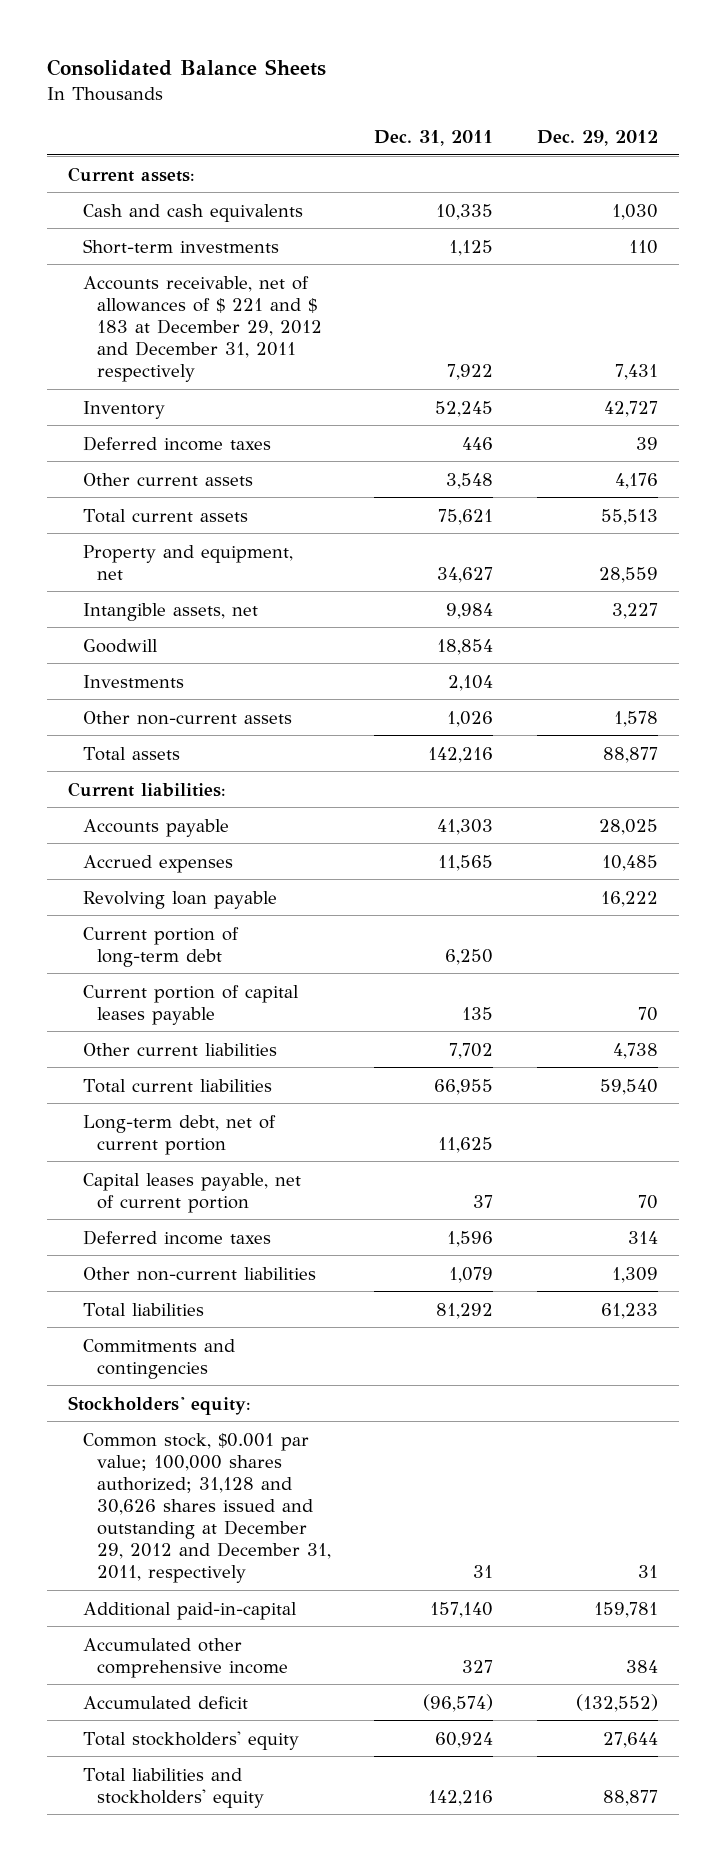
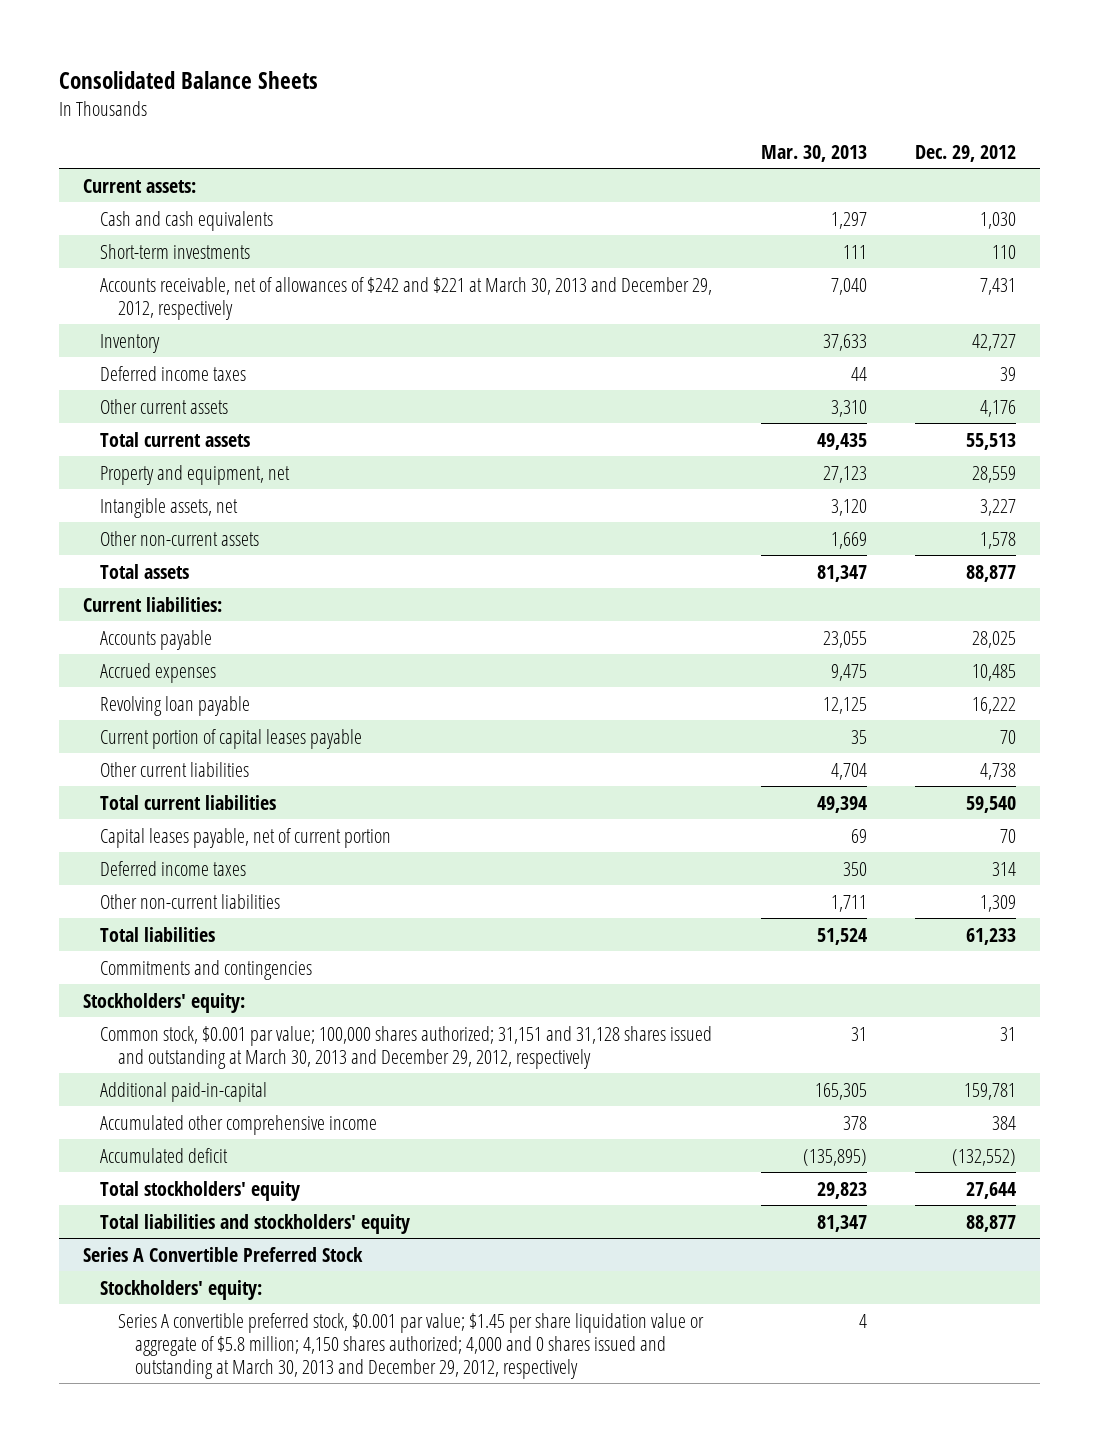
- | Dec. 31, 2011 | Dec. 29, 2012
+ | Mar. 30, 2013 | Dec. 29, 2012
- Accounts receivable, net of allowances of $ 221 and $ 183 at December 29, 2012 and December 31, 2011 respectively | 7,922 | 7,431
+ Accounts receivable, net of allowances of $242 and $221 at March 30, 2013 and December 29, 2012, respectively | 7,040 | 7,431
- Goodwill | 18,854 |
- Investments | 2,104 |
- Current portion of long-term debt | 6,250 |
- Long-term debt, net of current portion | 11,625 |
- Common stock, $0.001 par value; 100,000 shares authorized; 31,128 and 30,626 shares issued and outstanding at December 29, 2012 and December 31, 2011, respectively | 31 | 31
+ Common stock, $0.001 par value; 100,000 shares authorized; 31,151 and 31,128 shares issued and outstanding at March 30, 2013 and December 29, 2012, respectively | 31 | 31
+ Series A Convertible Preferred Stock
+ Stockholders' equity:
+ Series A convertible preferred stock, $0.001 par value; $1.45 per share liquidation value or aggregate of $5.8 million; 4,150 shares authorized; 4,000 and 0 shares issued and outstanding at March 30, 2013 and December 29, 2012, respectively | 4 |

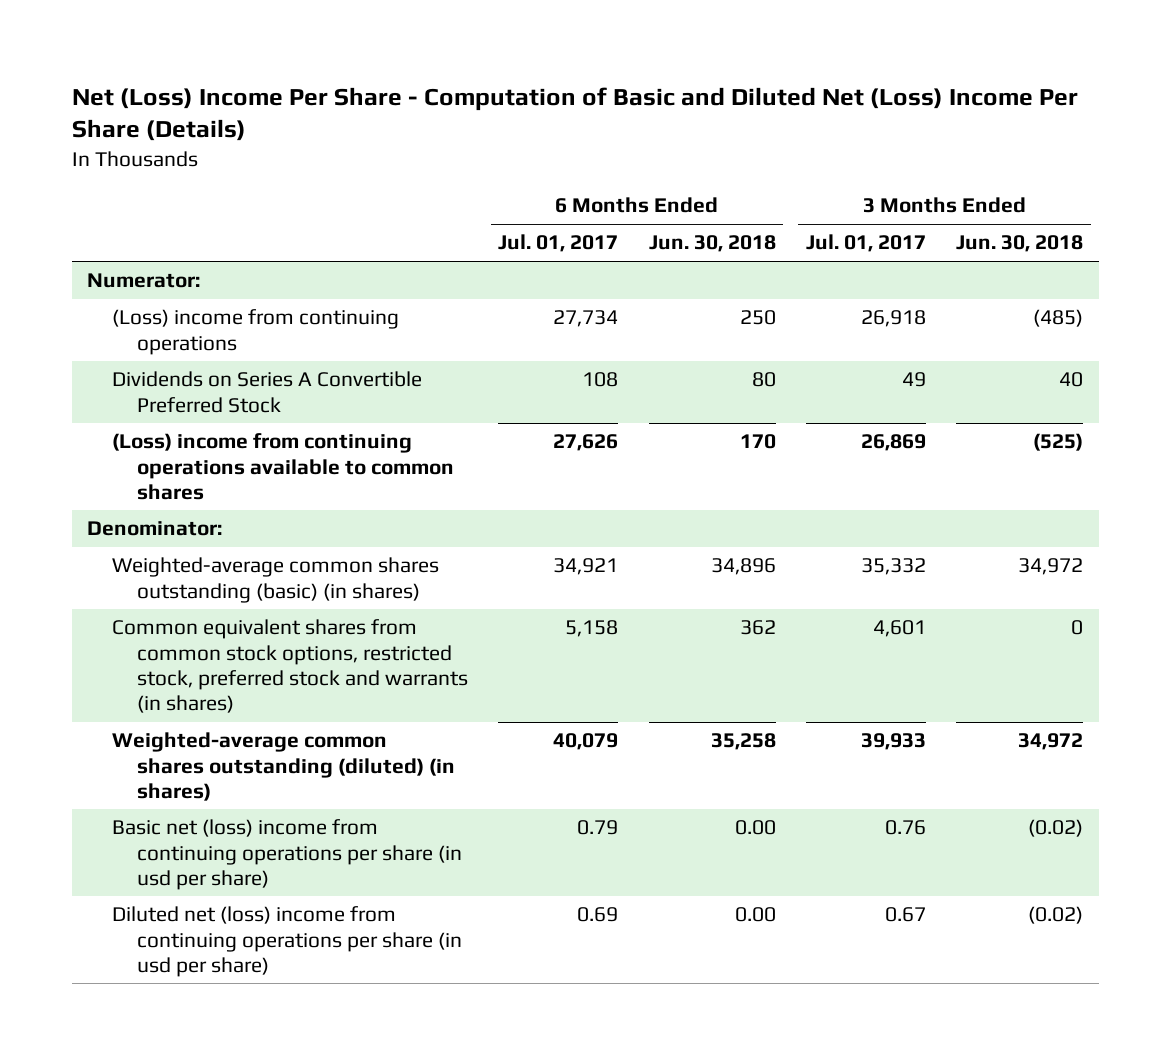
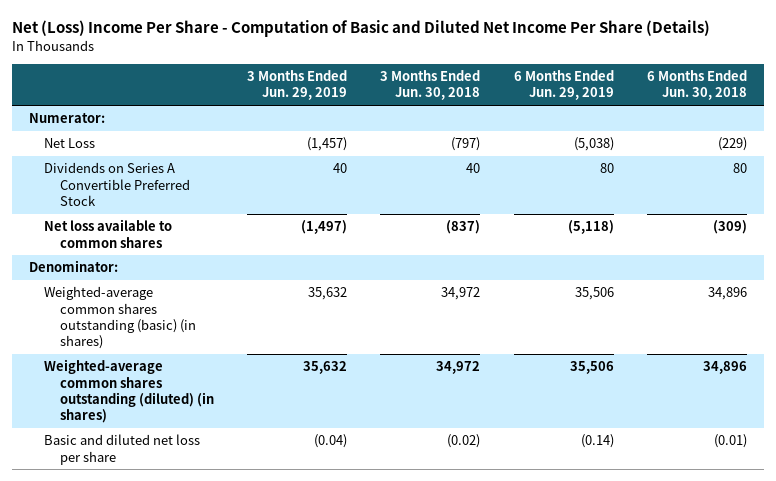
- Net (Loss) Income Per Share - Computation of Basic and Diluted Net (Loss) Income Per Share (Details)
+ Net (Loss) Income Per Share - Computation of Basic and Diluted Net Income Per Share (Details)
- | 6 Months Ended Jul. 01, 2017 | 6 Months Ended Jun. 30, 2018 | 3 Months Ended Jul. 01, 2017 | 3 Months Ended Jun. 30, 2018
+ | 3 Months Ended Jun. 29, 2019 | 3 Months Ended Jun. 30, 2018 | 6 Months Ended Jun. 29, 2019 | 6 Months Ended Jun. 30, 2018
- (Loss) income from continuing operations | 27,734 | 250 | 26,918 | (485)
+ Net Loss | (1,457) | (797) | (5,038) | (229)
- (Loss) income from continuing operations available to common shares | 27,626 | 170 | 26,869 | (525)
+ Net loss available to common shares | (1,497) | (837) | (5,118) | (309)
- Common equivalent shares from common stock options, restricted stock, preferred stock and warrants (in shares) | 5,158 | 362 | 4,601 | 0
- Weighted-average common shares outstanding (diluted) (in shares) | 40,079 | 35,258 | 39,933 | 34,972
- Basic net (loss) income from continuing operations per share (in usd per share) | 0.79 | 0.00 | 0.76 | (0.02)
- Diluted net (loss) income from continuing operations per share (in usd per share) | 0.69 | 0.00 | 0.67 | (0.02)
+ Weighted-average common shares outstanding (diluted) (in shares) | 35,632 | 34,972 | 35,506 | 34,896
+ Basic and diluted net loss per share | (0.04) | (0.02) | (0.14) | (0.01)

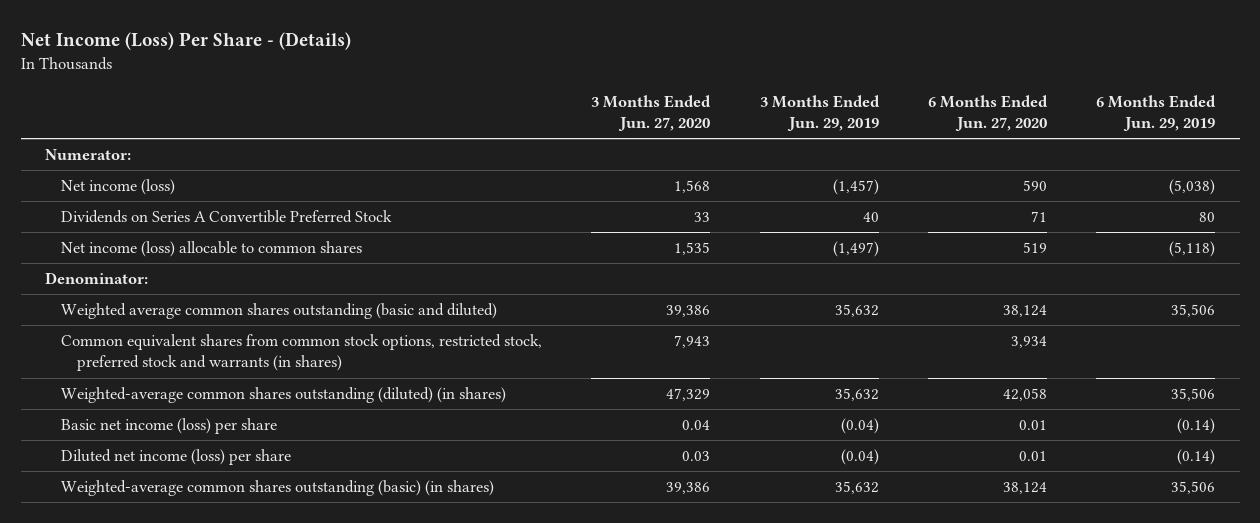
- Net (Loss) Income Per Share - Computation of Basic and Diluted Net Income Per Share (Details)
+ Net Income (Loss) Per Share - (Details)
- | 3 Months Ended Jun. 29, 2019 | 3 Months Ended Jun. 30, 2018 | 6 Months Ended Jun. 29, 2019 | 6 Months Ended Jun. 30, 2018
+ | 3 Months Ended Jun. 27, 2020 | 3 Months Ended Jun. 29, 2019 | 6 Months Ended Jun. 27, 2020 | 6 Months Ended Jun. 29, 2019
- Net Loss | (1,457) | (797) | (5,038) | (229)
+ Net income (loss) | 1,568 | (1,457) | 590 | (5,038)
- Net loss available to common shares | (1,497) | (837) | (5,118) | (309)
+ Net income (loss) allocable to common shares | 1,535 | (1,497) | 519 | (5,118)
+ Weighted average common shares outstanding (basic and diluted) | 39,386 | 35,632 | 38,124 | 35,506
+ Common equivalent shares from common stock options, restricted stock, preferred stock and warrants (in shares) | 7,943 | | 3,934 |
- Basic and diluted net loss per share | (0.04) | (0.02) | (0.14) | (0.01)
+ Basic net income (loss) per share | 0.04 | (0.04) | 0.01 | (0.14)
+ Diluted net income (loss) per share | 0.03 | (0.04) | 0.01 | (0.14)
moved down: Weighted-average common shares outstanding (basic) (in shares) | 39,386 | 35,632 | 38,124 | 35,506

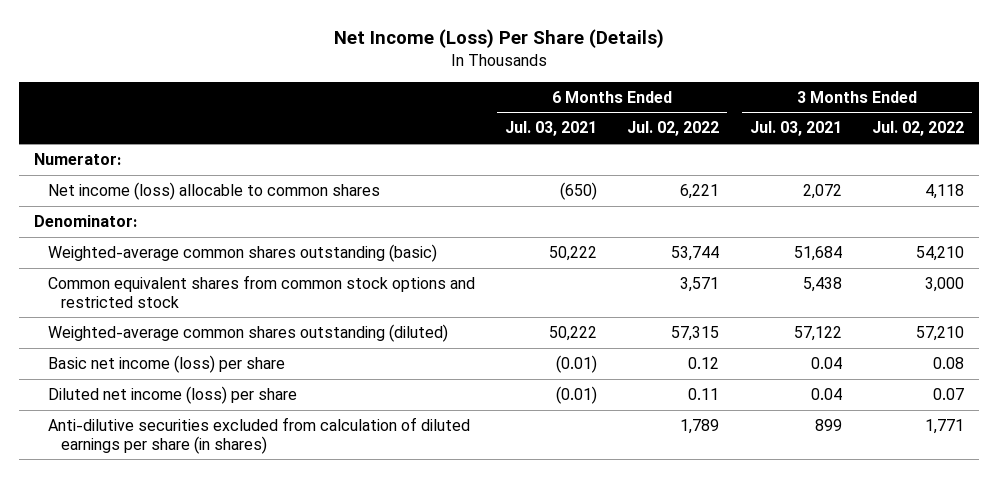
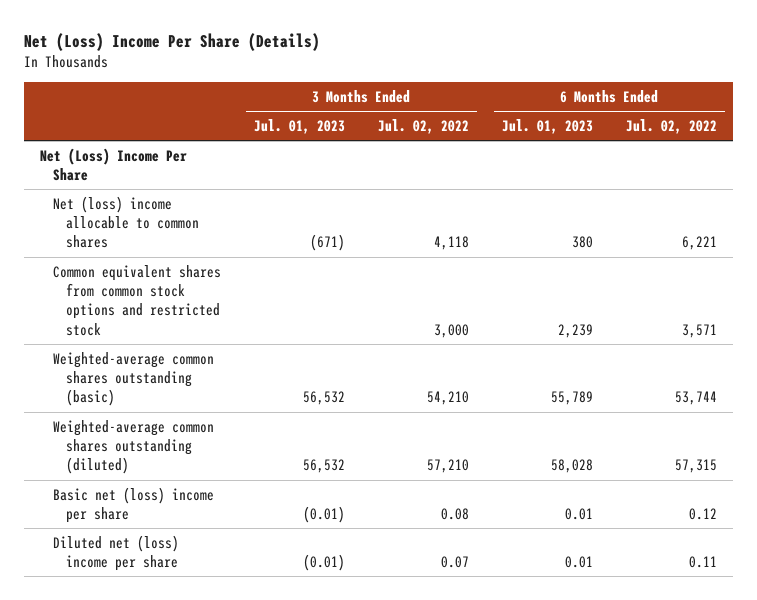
- Net Income (Loss) Per Share (Details)
+ Net (Loss) Income Per Share (Details)
- | 6 Months Ended Jul. 03, 2021 | 6 Months Ended Jul. 02, 2022 | 3 Months Ended Jul. 03, 2021 | 3 Months Ended Jul. 02, 2022
+ | 3 Months Ended Jul. 01, 2023 | 3 Months Ended Jul. 02, 2022 | 6 Months Ended Jul. 01, 2023 | 6 Months Ended Jul. 02, 2022
- Numerator:
- Net income (loss) allocable to common shares | (650) | 6,221 | 2,072 | 4,118
- Denominator:
+ Net (Loss) Income Per Share
+ Net (loss) income allocable to common shares | (671) | 4,118 | 380 | 6,221
moved down: Weighted-average common shares outstanding (basic) | 56,532 | 54,210 | 55,789 | 53,744
- Basic net income (loss) per share | (0.01) | 0.12 | 0.04 | 0.08
- Diluted net income (loss) per share | (0.01) | 0.11 | 0.04 | 0.07
- Anti-dilutive securities excluded from calculation of diluted earnings per share (in shares) | | 1,789 | 899 | 1,771
+ Basic net (loss) income per share | (0.01) | 0.08 | 0.01 | 0.12
+ Diluted net (loss) income per share | (0.01) | 0.07 | 0.01 | 0.11

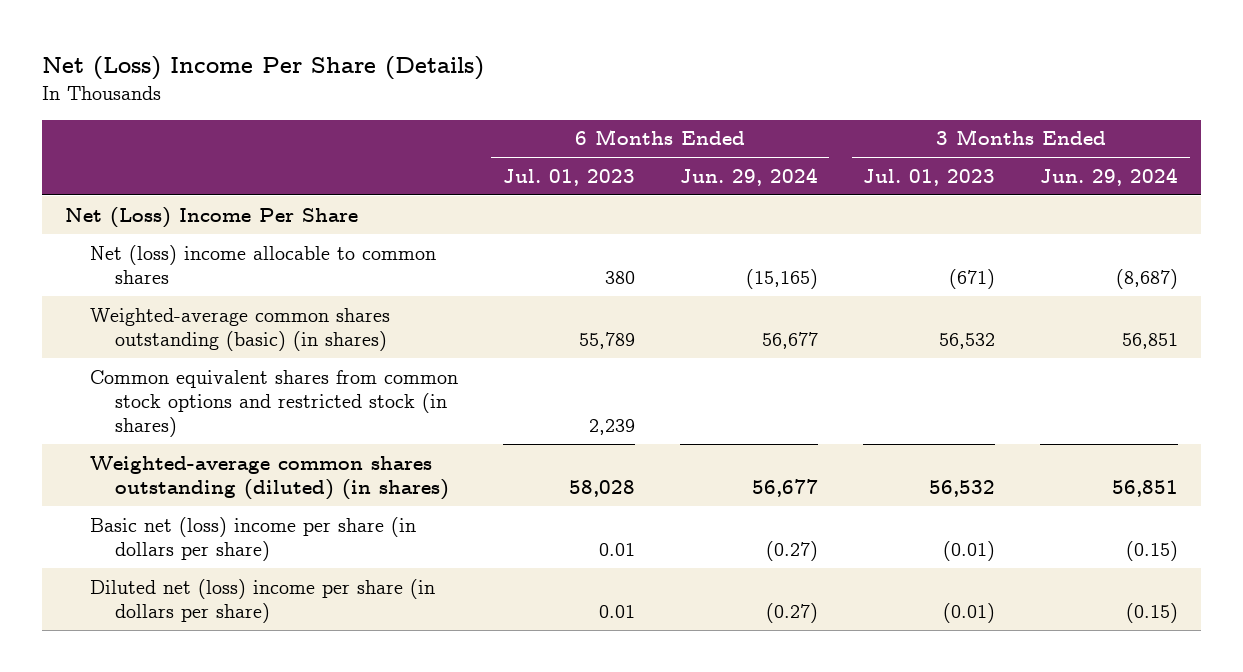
- | 3 Months Ended Jul. 01, 2023 | 3 Months Ended Jul. 02, 2022 | 6 Months Ended Jul. 01, 2023 | 6 Months Ended Jul. 02, 2022
+ | 6 Months Ended Jul. 01, 2023 | 6 Months Ended Jun. 29, 2024 | 3 Months Ended Jul. 01, 2023 | 3 Months Ended Jun. 29, 2024
- Common equivalent shares from common stock options and restricted stock | | 3,000 | 2,239 | 3,571
- Weighted-average common shares outstanding (basic) | 56,532 | 54,210 | 55,789 | 53,744
- Weighted-average common shares outstanding (diluted) | 56,532 | 57,210 | 58,028 | 57,315
- Basic net (loss) income per share | (0.01) | 0.08 | 0.01 | 0.12
- Diluted net (loss) income per share | (0.01) | 0.07 | 0.01 | 0.11
+ Weighted-average common shares outstanding (basic) (in shares) | 55,789 | 56,677 | 56,532 | 56,851
+ Common equivalent shares from common stock options and restricted stock (in shares) | 2,239 | | |
+ Weighted-average common shares outstanding (diluted) (in shares) | 58,028 | 56,677 | 56,532 | 56,851
+ Basic net (loss) income per share (in dollars per share) | 0.01 | (0.27) | (0.01) | (0.15)
+ Diluted net (loss) income per share (in dollars per share) | 0.01 | (0.27) | (0.01) | (0.15)

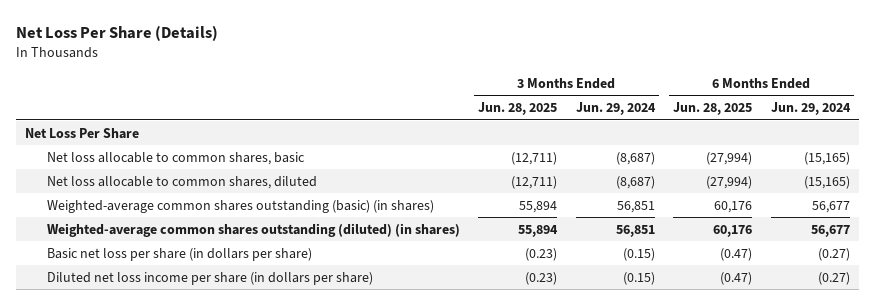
- Net (Loss) Income Per Share (Details)
+ Net Loss Per Share (Details)
- | 6 Months Ended Jul. 01, 2023 | 6 Months Ended Jun. 29, 2024 | 3 Months Ended Jul. 01, 2023 | 3 Months Ended Jun. 29, 2024
+ | 3 Months Ended Jun. 28, 2025 | 3 Months Ended Jun. 29, 2024 | 6 Months Ended Jun. 28, 2025 | 6 Months Ended Jun. 29, 2024
- Net (Loss) Income Per Share
- Net (loss) income allocable to common shares | 380 | (15,165) | (671) | (8,687)
+ Net Loss Per Share
+ Net loss allocable to common shares, basic | (12,711) | (8,687) | (27,994) | (15,165)
+ Net loss allocable to common shares, diluted | (12,711) | (8,687) | (27,994) | (15,165)
- Common equivalent shares from common stock options and restricted stock (in shares) | 2,239 | | |
- Basic net (loss) income per share (in dollars per share) | 0.01 | (0.27) | (0.01) | (0.15)
- Diluted net (loss) income per share (in dollars per share) | 0.01 | (0.27) | (0.01) | (0.15)
+ Basic net loss per share (in dollars per share) | (0.23) | (0.15) | (0.47) | (0.27)
+ Diluted net loss income per share (in dollars per share) | (0.23) | (0.15) | (0.47) | (0.27)

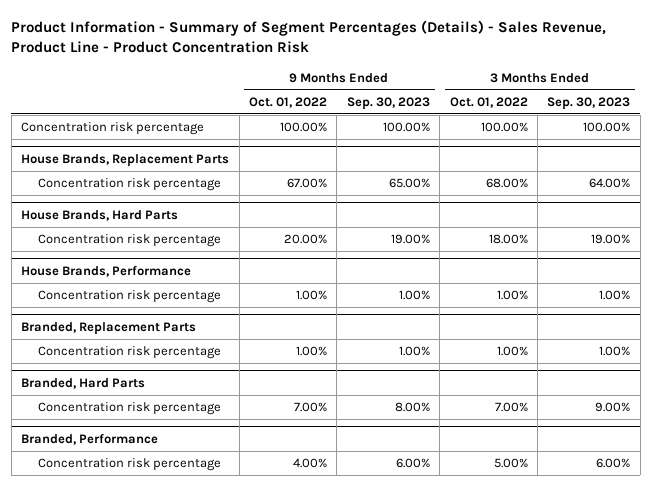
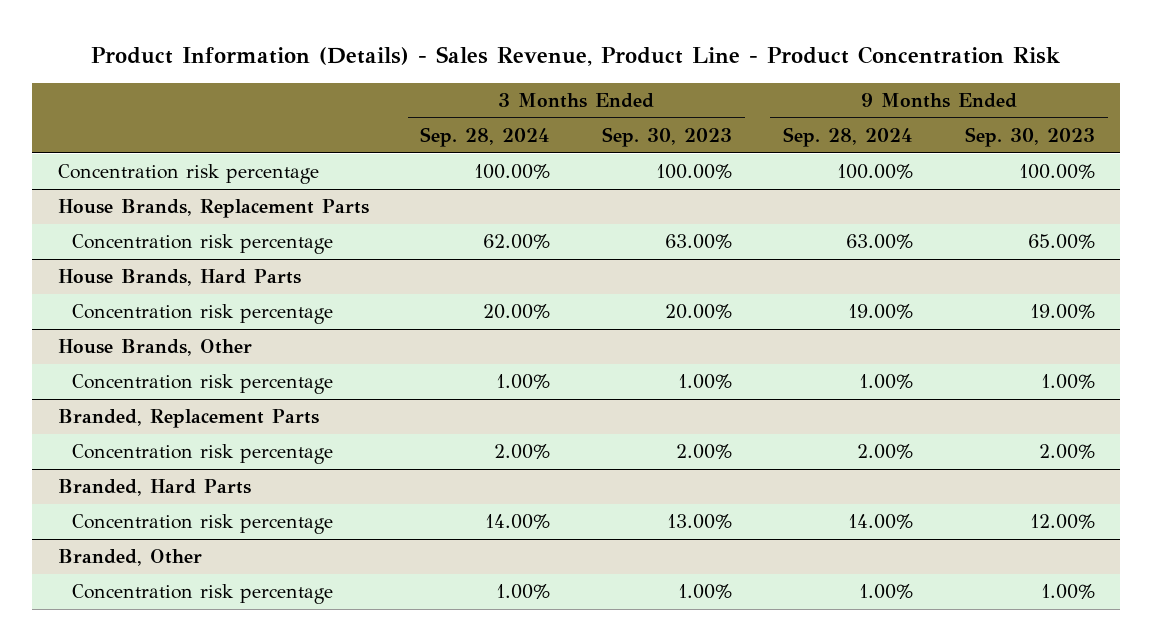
- Product Information - Summary of Segment Percentages (Details) - Sales Revenue, Product Line - Product Concentration Risk
+ Product Information (Details) - Sales Revenue, Product Line - Product Concentration Risk
- | 9 Months Ended Oct. 01, 2022 | 9 Months Ended Sep. 30, 2023 | 3 Months Ended Oct. 01, 2022 | 3 Months Ended Sep. 30, 2023
+ | 3 Months Ended Sep. 28, 2024 | 3 Months Ended Sep. 30, 2023 | 9 Months Ended Sep. 28, 2024 | 9 Months Ended Sep. 30, 2023
@ House Brands, Replacement Parts
- Concentration risk percentage | 67.00% | 65.00% | 68.00% | 64.00%
+ Concentration risk percentage | 62.00% | 63.00% | 63.00% | 65.00%
@ House Brands, Hard Parts
- Concentration risk percentage | 20.00% | 19.00% | 18.00% | 19.00%
- House Brands, Performance
@ House Brands, Hard Parts
+ Concentration risk percentage | 20.00% | 20.00% | 19.00% | 19.00%
+ House Brands, Other
@ Branded, Replacement Parts
- Concentration risk percentage | 1.00% | 1.00% | 1.00% | 1.00%
+ Concentration risk percentage | 2.00% | 2.00% | 2.00% | 2.00%
@ Branded, Hard Parts
- Concentration risk percentage | 7.00% | 8.00% | 7.00% | 9.00%
- Branded, Performance
- Concentration risk percentage | 4.00% | 6.00% | 5.00% | 6.00%
@ Branded, Hard Parts
+ Concentration risk percentage | 14.00% | 13.00% | 14.00% | 12.00%
+ Branded, Other
+ Concentration risk percentage | 1.00% | 1.00% | 1.00% | 1.00%

